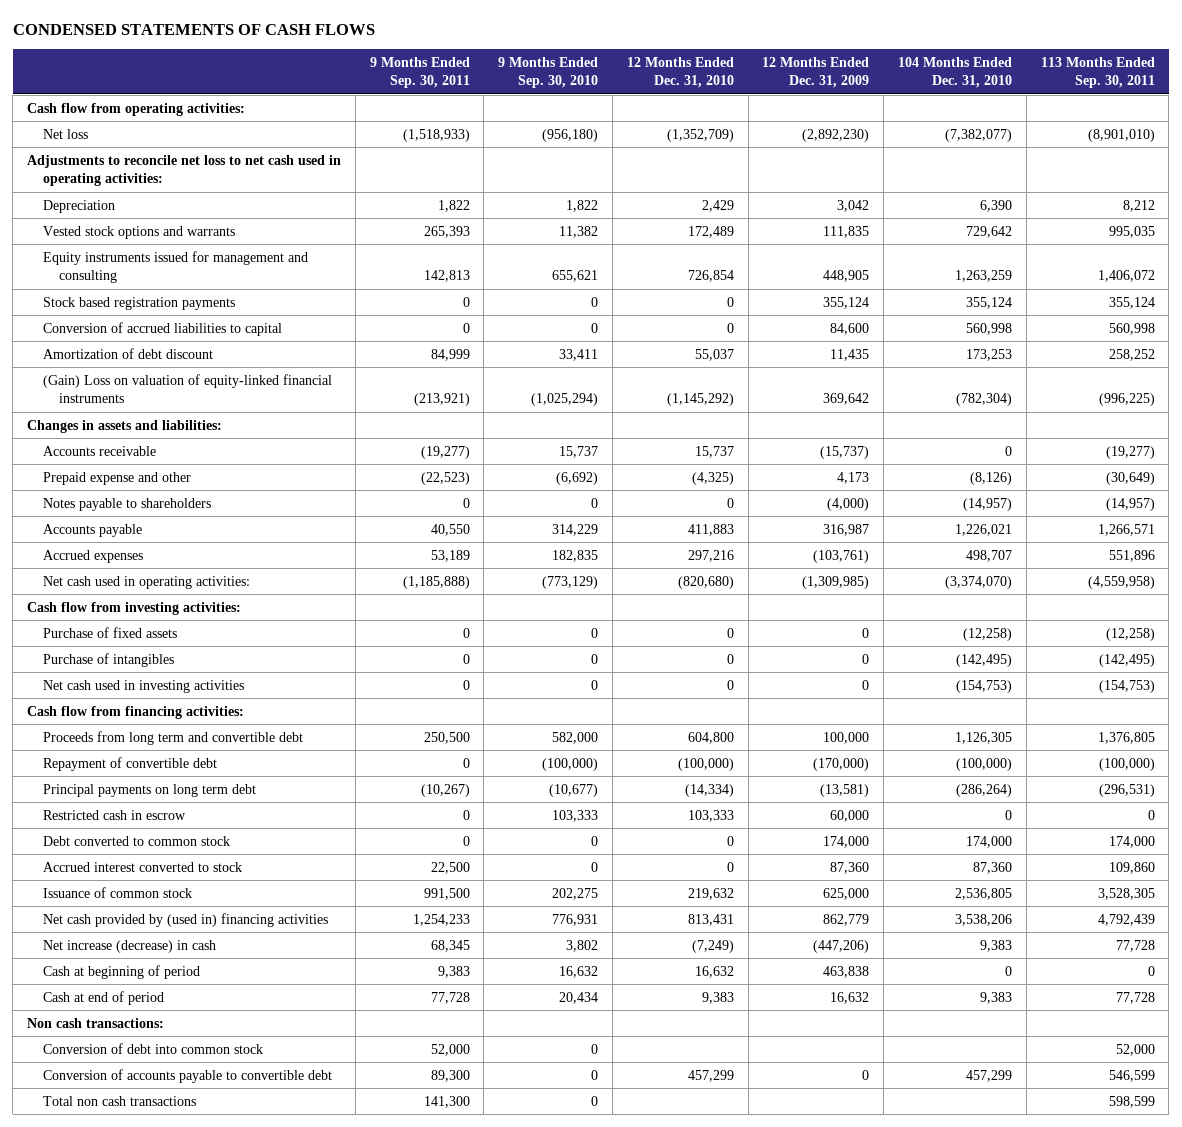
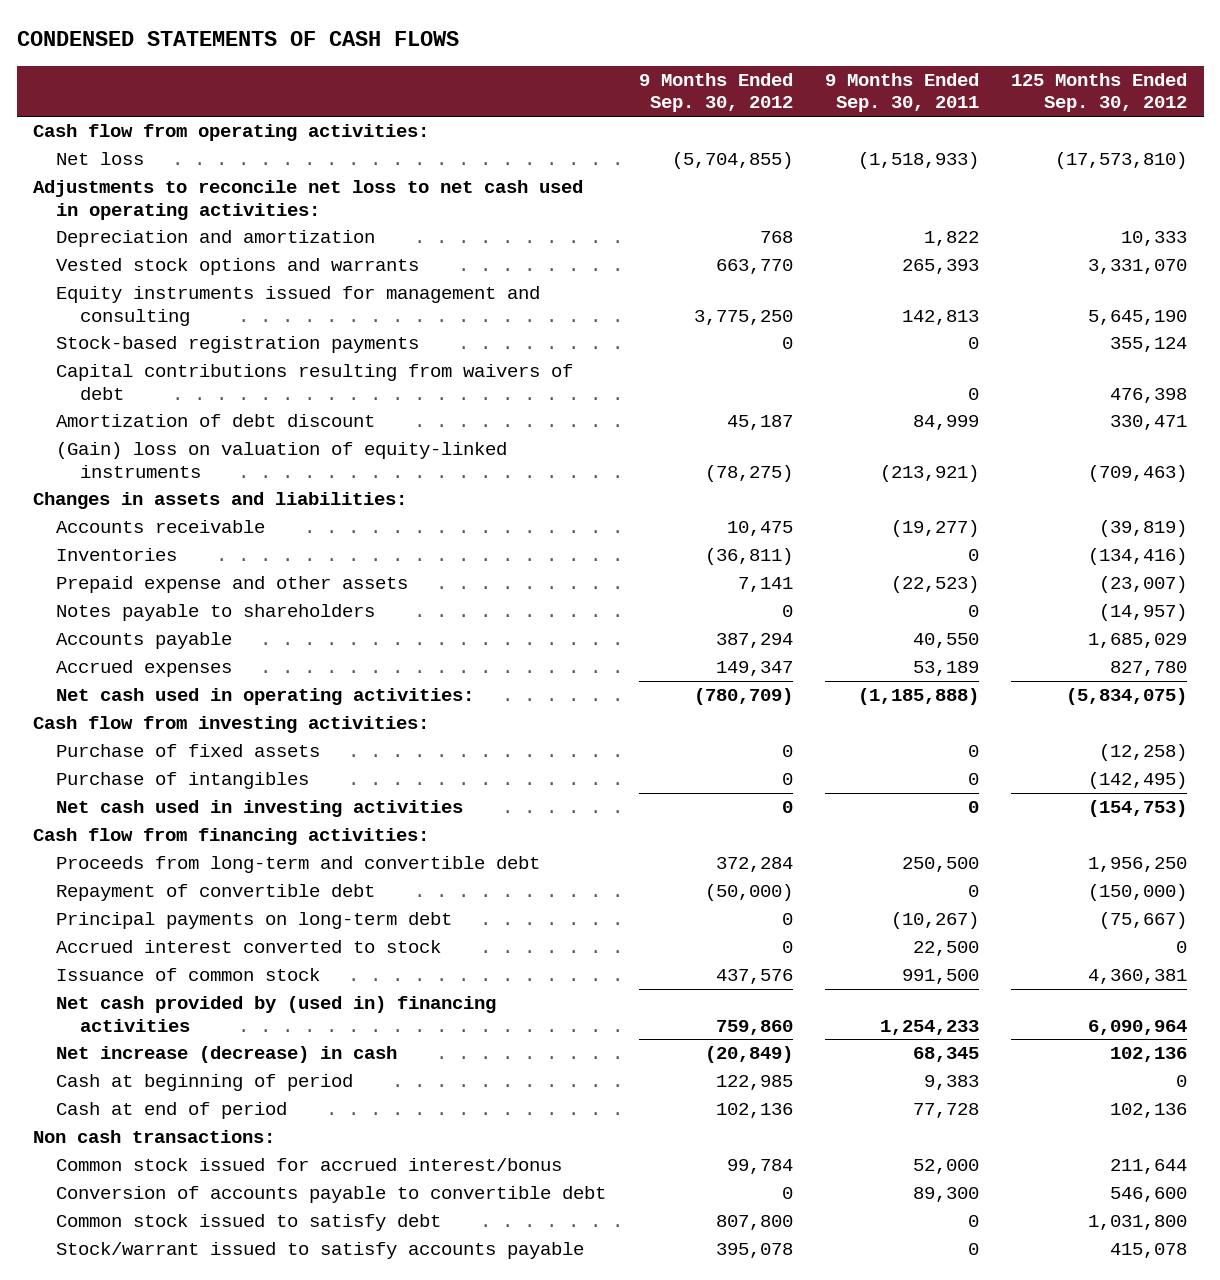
- | 9 Months Ended Sep. 30, 2011 | 9 Months Ended Sep. 30, 2010 | 12 Months Ended Dec. 31, 2010 | 12 Months Ended Dec. 31, 2009 | 104 Months Ended Dec. 31, 2010 | 113 Months Ended Sep. 30, 2011
+ | 9 Months Ended Sep. 30, 2012 | 9 Months Ended Sep. 30, 2011 | 125 Months Ended Sep. 30, 2012
- Depreciation | 1,822 | 1,822 | 2,429 | 3,042 | 6,390 | 8,212
+ Depreciation and amortization | 768 | 1,822 | 10,333
- Stock based registration payments | 0 | 0 | 0 | 355,124 | 355,124 | 355,124
- Conversion of accrued liabilities to capital | 0 | 0 | 0 | 84,600 | 560,998 | 560,998
+ Stock-based registration payments | 0 | 0 | 355,124
+ Capital contributions resulting from waivers of debt | | 0 | 476,398
- (Gain) Loss on valuation of equity-linked financial instruments | (213,921) | (1,025,294) | (1,145,292) | 369,642 | (782,304) | (996,225)
+ (Gain) loss on valuation of equity-linked instruments | (78,275) | (213,921) | (709,463)
- Prepaid expense and other | (22,523) | (6,692) | (4,325) | 4,173 | (8,126) | (30,649)
+ Inventories | (36,811) | 0 | (134,416)
+ Prepaid expense and other assets | 7,141 | (22,523) | (23,007)
- Proceeds from long term and convertible debt | 250,500 | 582,000 | 604,800 | 100,000 | 1,126,305 | 1,376,805
+ Proceeds from long-term and convertible debt | 372,284 | 250,500 | 1,956,250
- Principal payments on long term debt | (10,267) | (10,677) | (14,334) | (13,581) | (286,264) | (296,531)
- Restricted cash in escrow | 0 | 103,333 | 103,333 | 60,000 | 0 | 0
- Debt converted to common stock | 0 | 0 | 0 | 174,000 | 174,000 | 174,000
+ Principal payments on long-term debt | 0 | (10,267) | (75,667)
- Conversion of debt into common stock | 52,000 | 0 | | | | 52,000
+ Common stock issued for accrued interest/bonus | 99,784 | 52,000 | 211,644
- Total non cash transactions | 141,300 | 0 | | | | 598,599
+ Common stock issued to satisfy debt | 807,800 | 0 | 1,031,800
+ Stock/warrant issued to satisfy accounts payable | 395,078 | 0 | 415,078

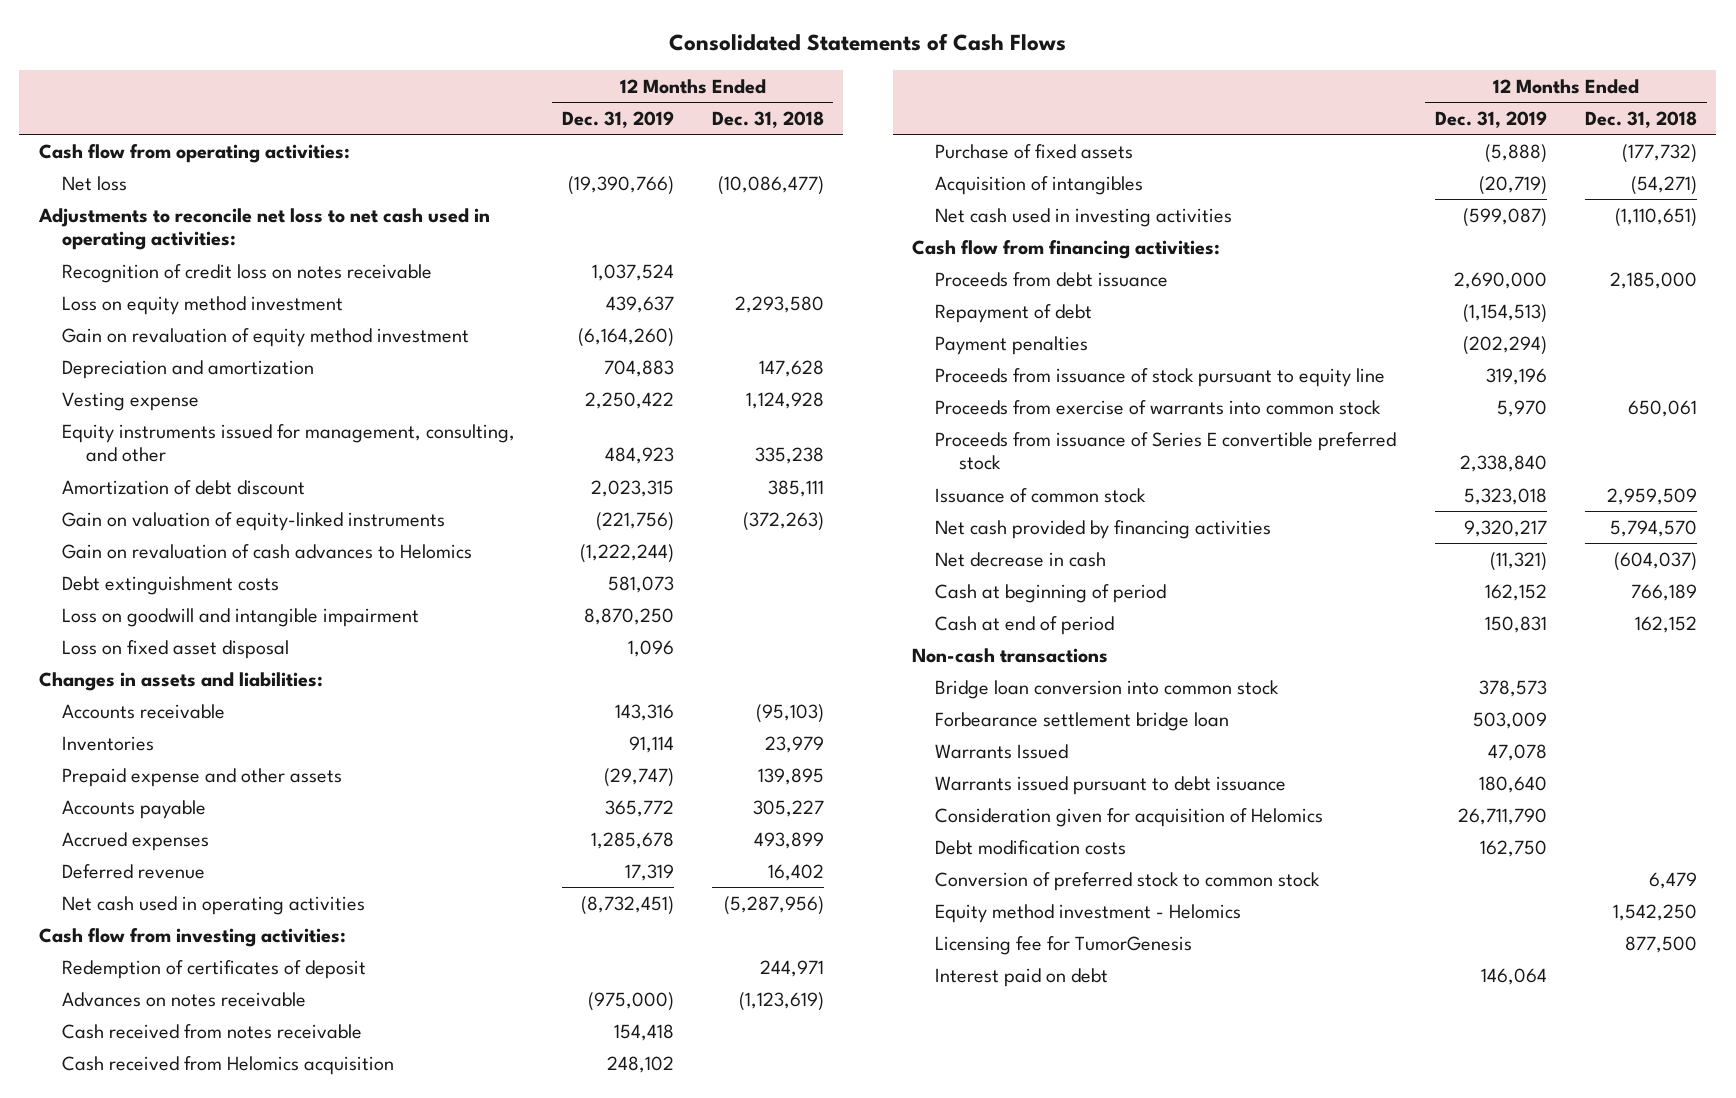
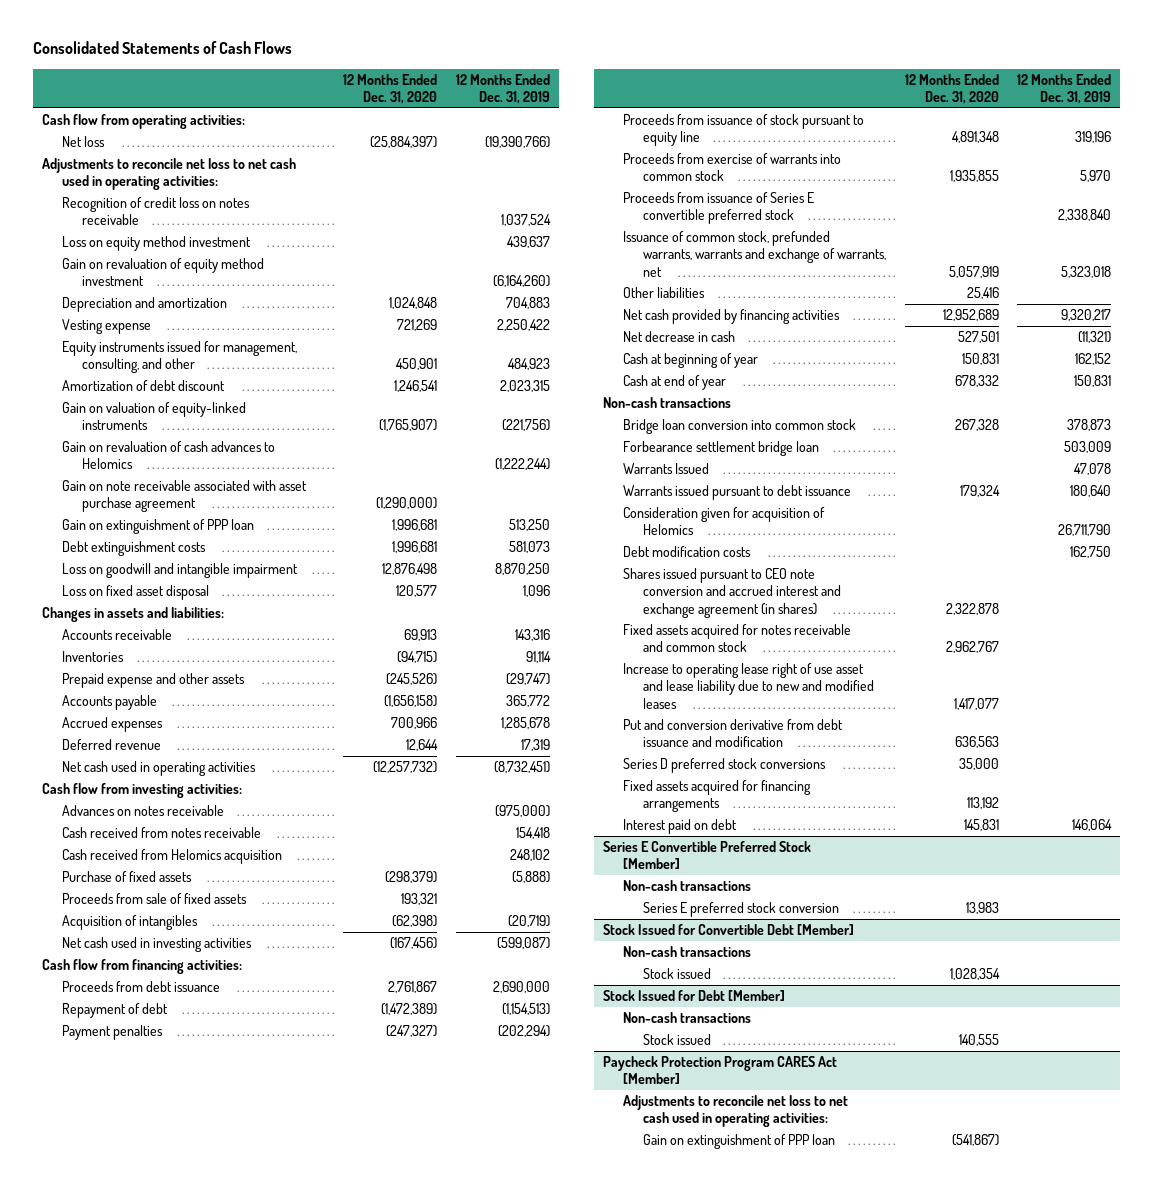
- | 12 Months Ended Dec. 31, 2019 | 12 Months Ended Dec. 31, 2018
+ | 12 Months Ended Dec. 31, 2020 | 12 Months Ended Dec. 31, 2019
+ Gain on note receivable associated with asset purchase agreement | (1,290,000) |
+ Gain on extinguishment of PPP loan | 1,996,681 | 513,250
- Redemption of certificates of deposit | | 244,971
+ Proceeds from sale of fixed assets | 193,321 |
- Issuance of common stock | 5,323,018 | 2,959,509
+ Issuance of common stock, prefunded warrants, warrants and exchange of warrants, net | 5,057,919 | 5,323,018
+ Other liabilities | 25,416 |
- Cash at beginning of period | 162,152 | 766,189
- Cash at end of period | 150,831 | 162,152
+ Cash at beginning of year | 150,831 | 162,152
+ Cash at end of year | 678,332 | 150,831
- Bridge loan conversion into common stock | 378,573 |
+ Bridge loan conversion into common stock | 267,328 | 378,873
- Conversion of preferred stock to common stock | | 6,479
- Equity method investment - Helomics | | 1,542,250
- Licensing fee for TumorGenesis | | 877,500
+ Shares issued pursuant to CEO note conversion and accrued interest and exchange agreement (in shares) | 2,322,878 |
+ Fixed assets acquired for notes receivable and common stock | 2,962,767 |
+ Increase to operating lease right of use asset and lease liability due to new and modified leases | 1,417,077 |
+ Put and conversion derivative from debt issuance and modification | 636,563 |
+ Series D preferred stock conversions | 35,000 |
+ Fixed assets acquired for financing arrangements | 113,192 |
+ Series E Convertible Preferred Stock [Member]
+ Non-cash transactions
+ Series E preferred stock conversion | 13,983 |
+ Stock Issued for Convertible Debt [Member]
+ Non-cash transactions
+ Stock issued | 1,028,354 |
+ Stock Issued for Debt [Member]
+ Non-cash transactions
+ Stock issued | 140,555 |
+ Paycheck Protection Program CARES Act [Member]
+ Adjustments to reconcile net loss to net cash used in operating activities:
+ Gain on extinguishment of PPP loan | (541,867) |

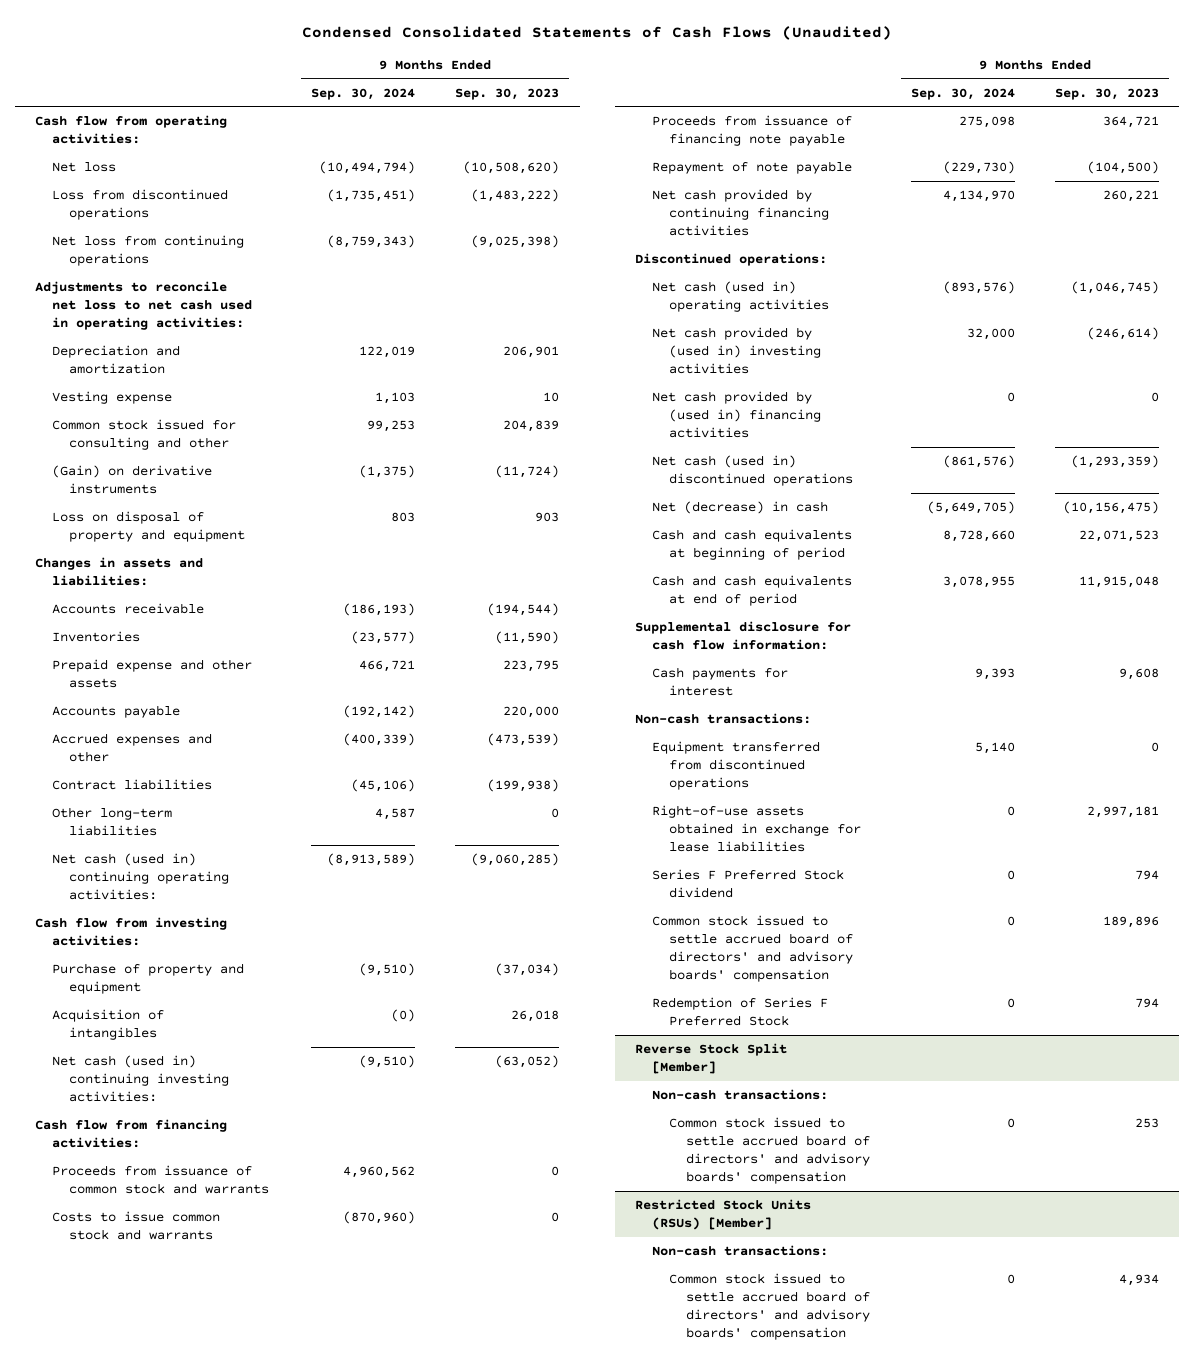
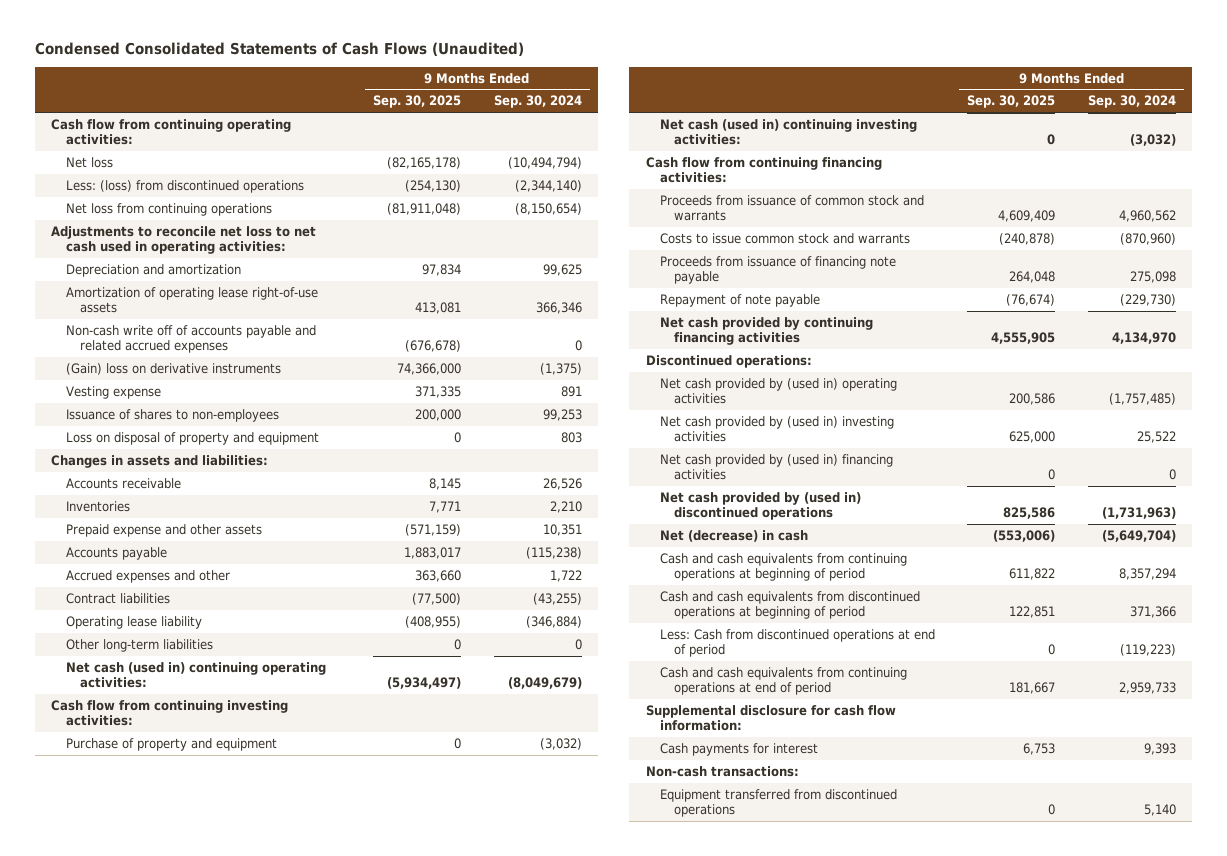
- | 9 Months Ended Sep. 30, 2024 | 9 Months Ended Sep. 30, 2023
+ | 9 Months Ended Sep. 30, 2025 | 9 Months Ended Sep. 30, 2024
- Cash flow from operating activities:
+ Cash flow from continuing operating activities:
- Loss from discontinued operations | (1,735,451) | (1,483,222)
- Net loss from continuing operations | (8,759,343) | (9,025,398)
+ Less: (loss) from discontinued operations | (254,130) | (2,344,140)
+ Net loss from continuing operations | (81,911,048) | (8,150,654)
- Depreciation and amortization | 122,019 | 206,901
- Vesting expense | 1,103 | 10
- Common stock issued for consulting and other | 99,253 | 204,839
- (Gain) on derivative instruments | (1,375) | (11,724)
+ Depreciation and amortization | 97,834 | 99,625
+ Amortization of operating lease right-of-use assets | 413,081 | 366,346
+ Non-cash write off of accounts payable and related accrued expenses | (676,678) | 0
+ (Gain) loss on derivative instruments | 74,366,000 | (1,375)
+ Vesting expense | 371,335 | 891
+ Issuance of shares to non-employees | 200,000 | 99,253
- Accounts receivable | (186,193) | (194,544)
- Inventories | (23,577) | (11,590)
- Prepaid expense and other assets | 466,721 | 223,795
- Accounts payable | (192,142) | 220,000
- Accrued expenses and other | (400,339) | (473,539)
- Contract liabilities | (45,106) | (199,938)
- Other long-term liabilities | 4,587 | 0
- Net cash (used in) continuing operating activities: | (8,913,589) | (9,060,285)
- Cash flow from investing activities:
- Purchase of property and equipment | (9,510) | (37,034)
- Acquisition of intangibles | (0) | 26,018
- Net cash (used in) continuing investing activities: | (9,510) | (63,052)
- Cash flow from financing activities:
+ Accounts receivable | 8,145 | 26,526
+ Inventories | 7,771 | 2,210
+ Prepaid expense and other assets | (571,159) | 10,351
+ Accounts payable | 1,883,017 | (115,238)
+ Accrued expenses and other | 363,660 | 1,722
+ Contract liabilities | (77,500) | (43,255)
+ Operating lease liability | (408,955) | (346,884)
+ Other long-term liabilities | 0 | 0
+ Net cash (used in) continuing operating activities: | (5,934,497) | (8,049,679)
+ Cash flow from continuing investing activities:
+ Purchase of property and equipment | 0 | (3,032)
+ Net cash (used in) continuing investing activities: | 0 | (3,032)
+ Cash flow from continuing financing activities:
- Net cash (used in) operating activities | (893,576) | (1,046,745)
- Net cash provided by (used in) investing activities | 32,000 | (246,614)
+ Net cash provided by (used in) operating activities | 200,586 | (1,757,485)
+ Net cash provided by (used in) investing activities | 625,000 | 25,522
- Net cash (used in) discontinued operations | (861,576) | (1,293,359)
- Net (decrease) in cash | (5,649,705) | (10,156,475)
- Cash and cash equivalents at beginning of period | 8,728,660 | 22,071,523
- Cash and cash equivalents at end of period | 3,078,955 | 11,915,048
+ Net cash provided by (used in) discontinued operations | 825,586 | (1,731,963)
+ Net (decrease) in cash | (553,006) | (5,649,704)
+ Cash and cash equivalents from continuing operations at beginning of period | 611,822 | 8,357,294
+ Cash and cash equivalents from discontinued operations at beginning of period | 122,851 | 371,366
+ Less: Cash from discontinued operations at end of period | 0 | (119,223)
+ Cash and cash equivalents from continuing operations at end of period | 181,667 | 2,959,733
- Right-of-use assets obtained in exchange for lease liabilities | 0 | 2,997,181
- Series F Preferred Stock dividend | 0 | 794
- Common stock issued to settle accrued board of directors' and advisory boards' compensation | 0 | 189,896
- Redemption of Series F Preferred Stock | 0 | 794
- Reverse Stock Split [Member]
- Non-cash transactions:
- Common stock issued to settle accrued board of directors' and advisory boards' compensation | 0 | 253
- Restricted Stock Units (RSUs) [Member]
- Non-cash transactions:
- Common stock issued to settle accrued board of directors' and advisory boards' compensation | 0 | 4,934

